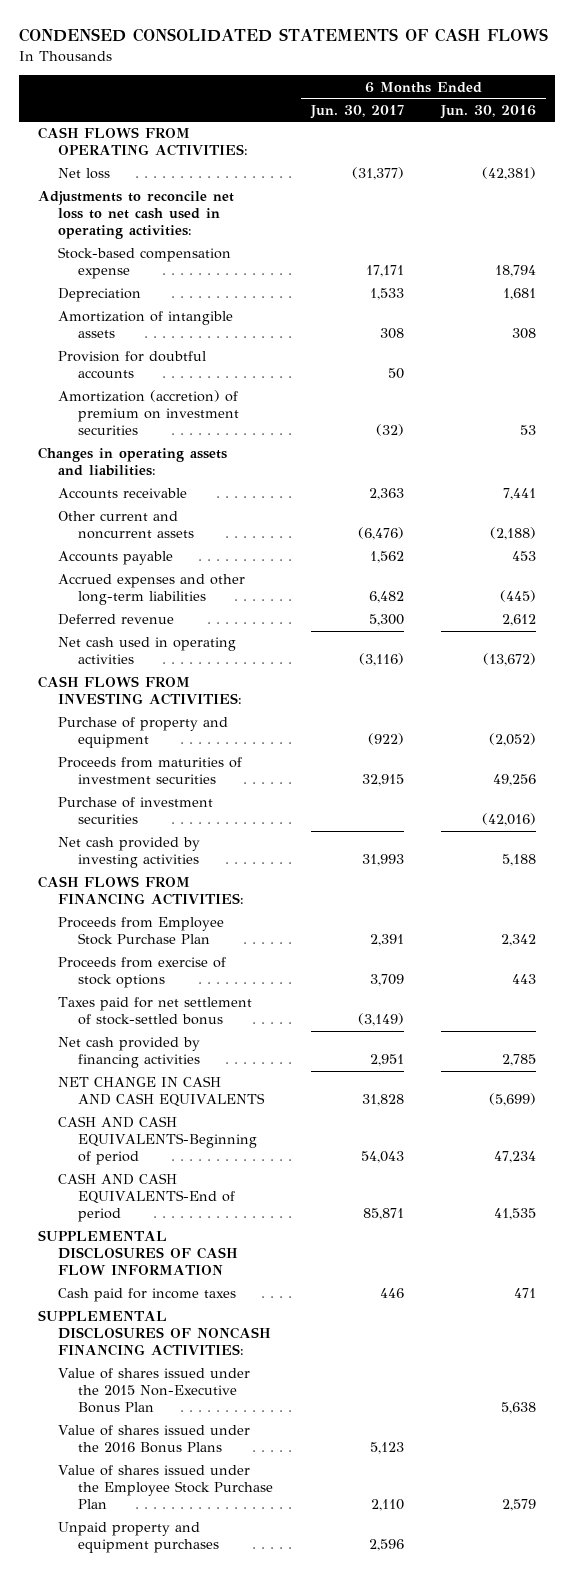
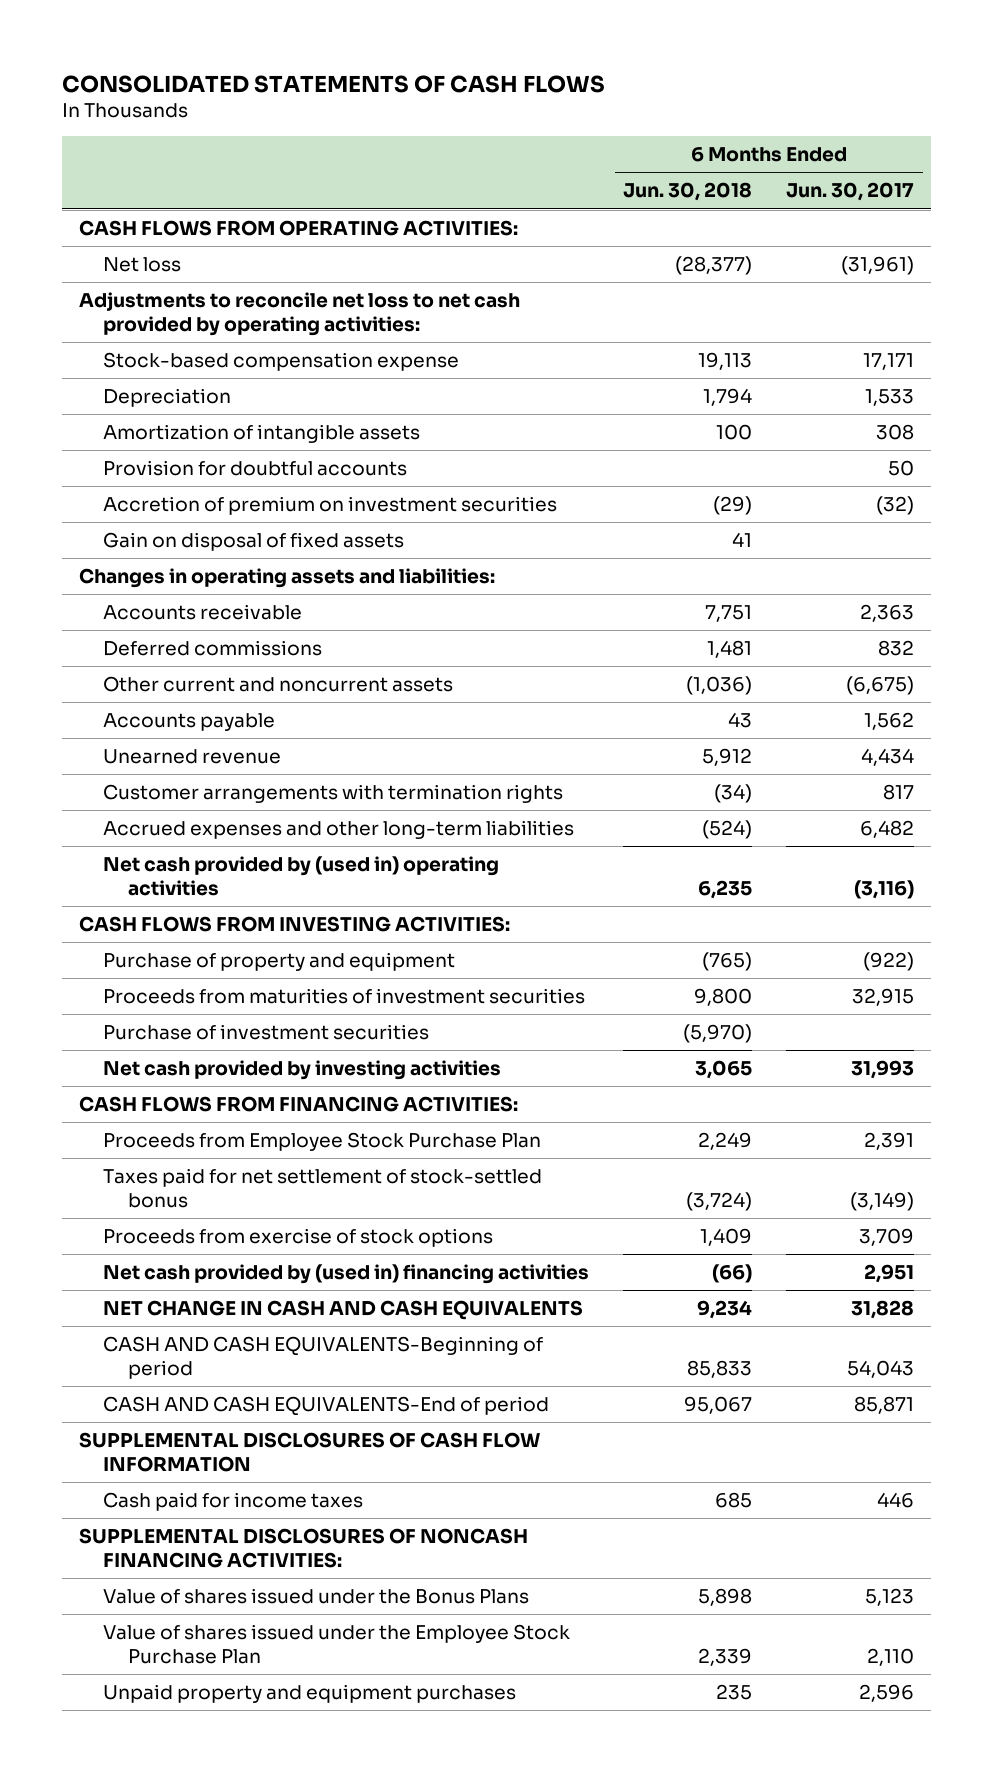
- CONDENSED CONSOLIDATED STATEMENTS OF CASH FLOWS
+ CONSOLIDATED STATEMENTS OF CASH FLOWS
- | 6 Months Ended Jun. 30, 2017 | 6 Months Ended Jun. 30, 2016
+ | 6 Months Ended Jun. 30, 2018 | 6 Months Ended Jun. 30, 2017
- Net loss | (31,377) | (42,381)
- Adjustments to reconcile net loss to net cash used in operating activities:
+ Net loss | (28,377) | (31,961)
+ Adjustments to reconcile net loss to net cash provided by operating activities:
- Amortization (accretion) of premium on investment securities | (32) | 53
+ Accretion of premium on investment securities | (29) | (32)
+ Gain on disposal of fixed assets | 41 |
- Other current and noncurrent assets | (6,476) | (2,188)
+ Deferred commissions | 1,481 | 832
+ Other current and noncurrent assets | (1,036) | (6,675)
+ Unearned revenue | 5,912 | 4,434
+ Customer arrangements with termination rights | (34) | 817
- Deferred revenue | 5,300 | 2,612
- Net cash used in operating activities | (3,116) | (13,672)
+ Net cash provided by (used in) operating activities | 6,235 | (3,116)
- Net cash provided by financing activities | 2,951 | 2,785
moved down: Proceeds from exercise of stock options | 1,409 | 3,709
+ Net cash provided by (used in) financing activities | (66) | 2,951
- Value of shares issued under the 2015 Non-Executive Bonus Plan | | 5,638
- Value of shares issued under the 2016 Bonus Plans | 5,123 |
+ Value of shares issued under the Bonus Plans | 5,898 | 5,123

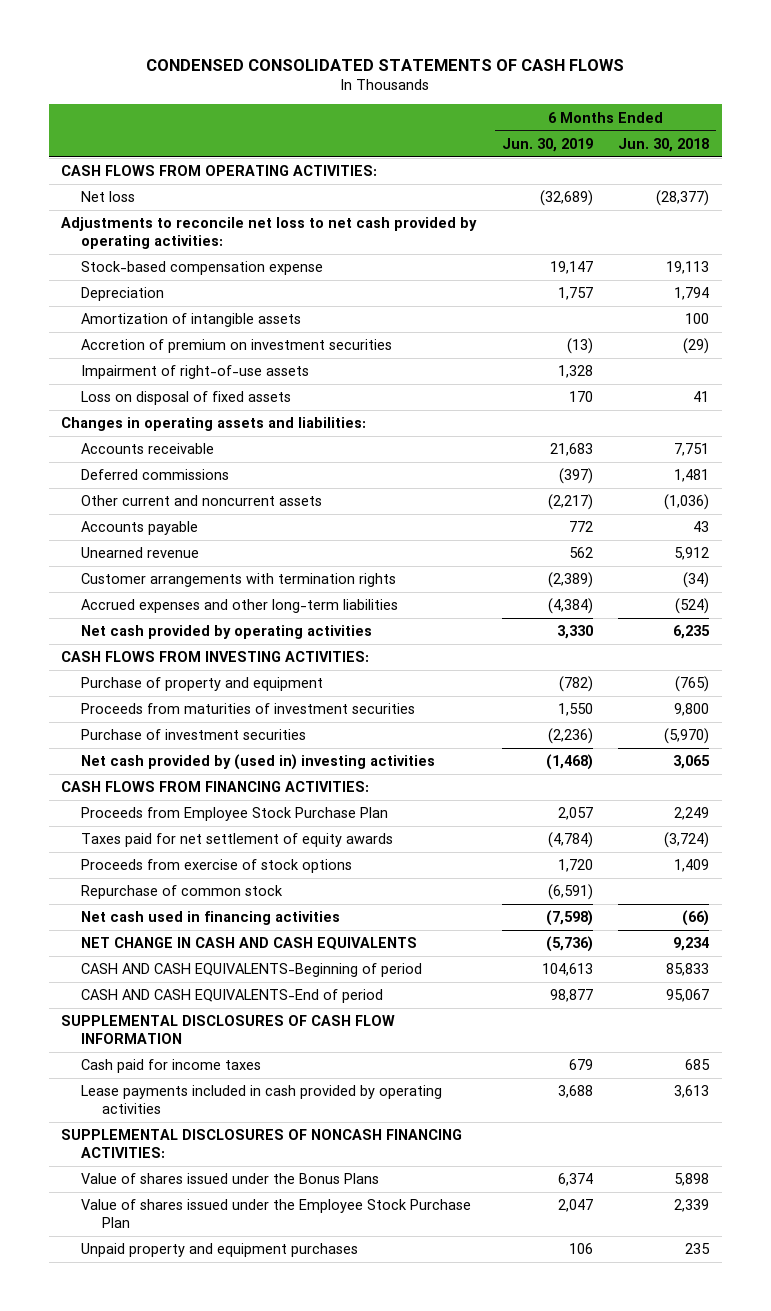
- CONSOLIDATED STATEMENTS OF CASH FLOWS
+ CONDENSED CONSOLIDATED STATEMENTS OF CASH FLOWS
- | 6 Months Ended Jun. 30, 2018 | 6 Months Ended Jun. 30, 2017
+ | 6 Months Ended Jun. 30, 2019 | 6 Months Ended Jun. 30, 2018
- Provision for doubtful accounts | | 50
- Gain on disposal of fixed assets | 41 |
+ Impairment of right-of-use assets | 1,328 |
+ Loss on disposal of fixed assets | 170 | 41
- Net cash provided by (used in) operating activities | 6,235 | (3,116)
+ Net cash provided by operating activities | 3,330 | 6,235
- Net cash provided by investing activities | 3,065 | 31,993
+ Net cash provided by (used in) investing activities | (1,468) | 3,065
- Taxes paid for net settlement of stock-settled bonus | (3,724) | (3,149)
+ Taxes paid for net settlement of equity awards | (4,784) | (3,724)
- Net cash provided by (used in) financing activities | (66) | 2,951
+ Repurchase of common stock | (6,591) |
+ Net cash used in financing activities | (7,598) | (66)
+ Lease payments included in cash provided by operating activities | 3,688 | 3,613

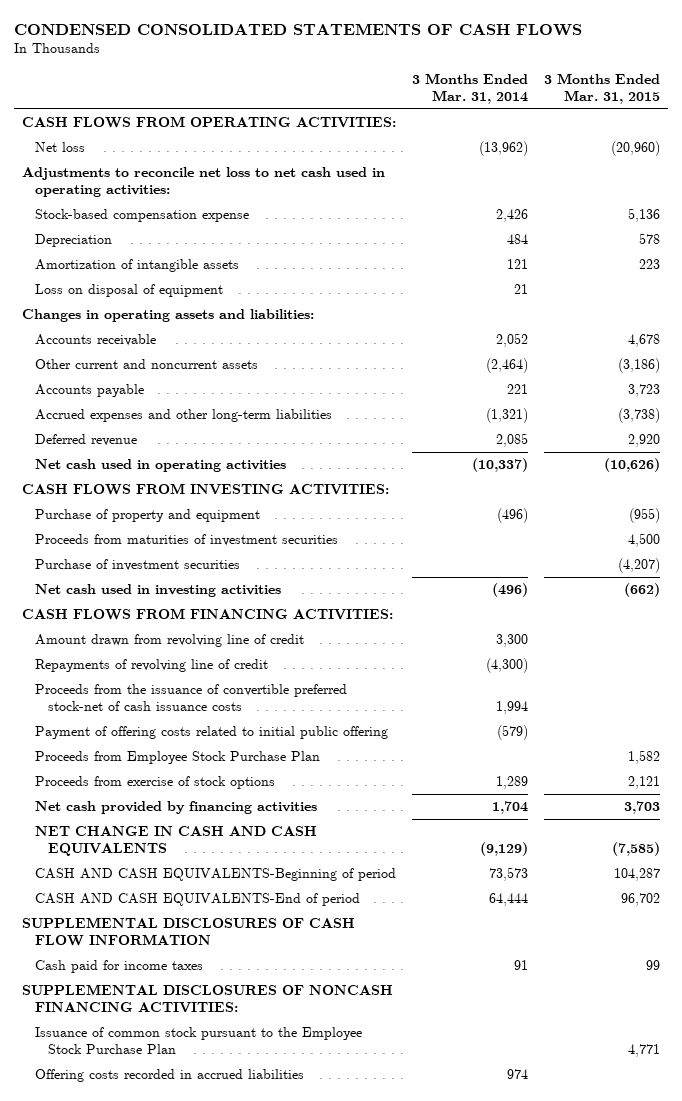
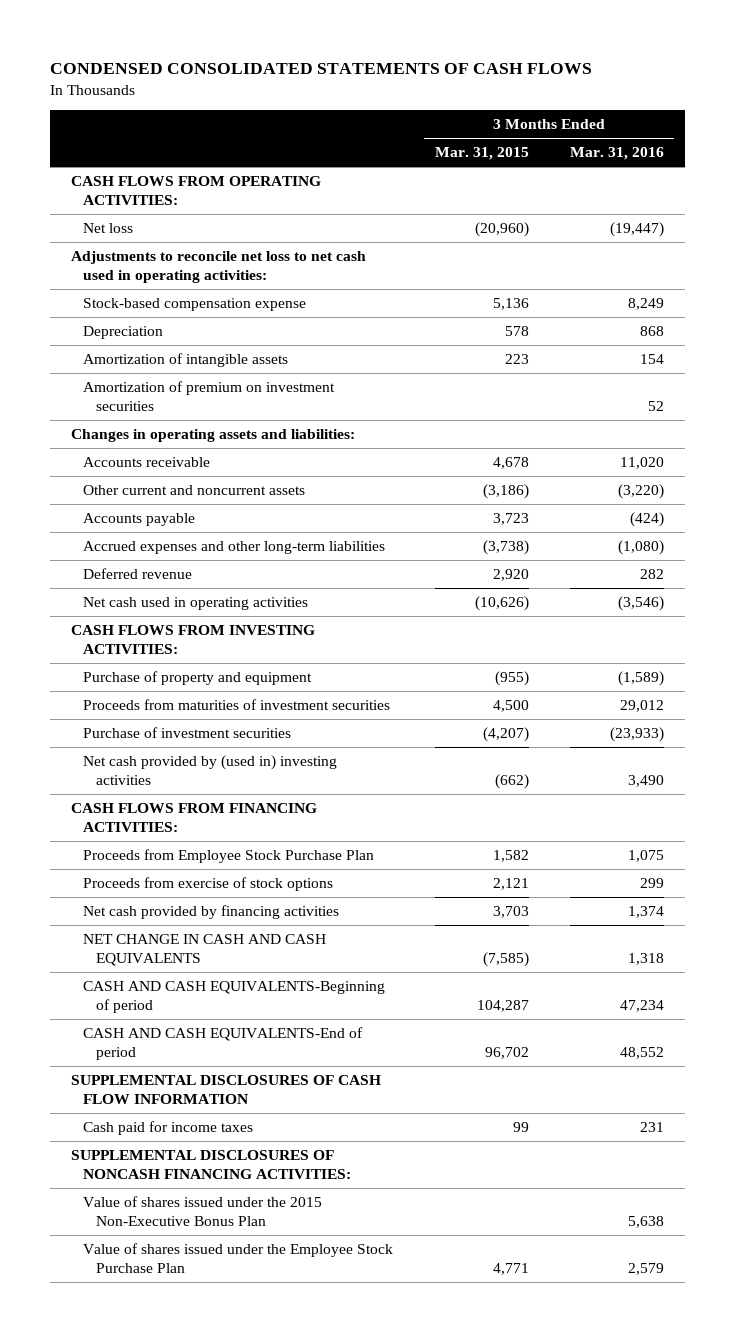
- | 3 Months Ended Mar. 31, 2014 | 3 Months Ended Mar. 31, 2015
+ | 3 Months Ended Mar. 31, 2015 | 3 Months Ended Mar. 31, 2016
- Loss on disposal of equipment | 21 |
+ Amortization of premium on investment securities | | 52
- Net cash used in investing activities | (496) | (662)
+ Net cash provided by (used in) investing activities | (662) | 3,490
- Amount drawn from revolving line of credit | 3,300 |
- Repayments of revolving line of credit | (4,300) |
- Proceeds from the issuance of convertible preferred stock-net of cash issuance costs | 1,994 |
- Payment of offering costs related to initial public offering | (579) |
- Issuance of common stock pursuant to the Employee Stock Purchase Plan | | 4,771
- Offering costs recorded in accrued liabilities | 974 |
+ Value of shares issued under the 2015 Non-Executive Bonus Plan | | 5,638
+ Value of shares issued under the Employee Stock Purchase Plan | 4,771 | 2,579

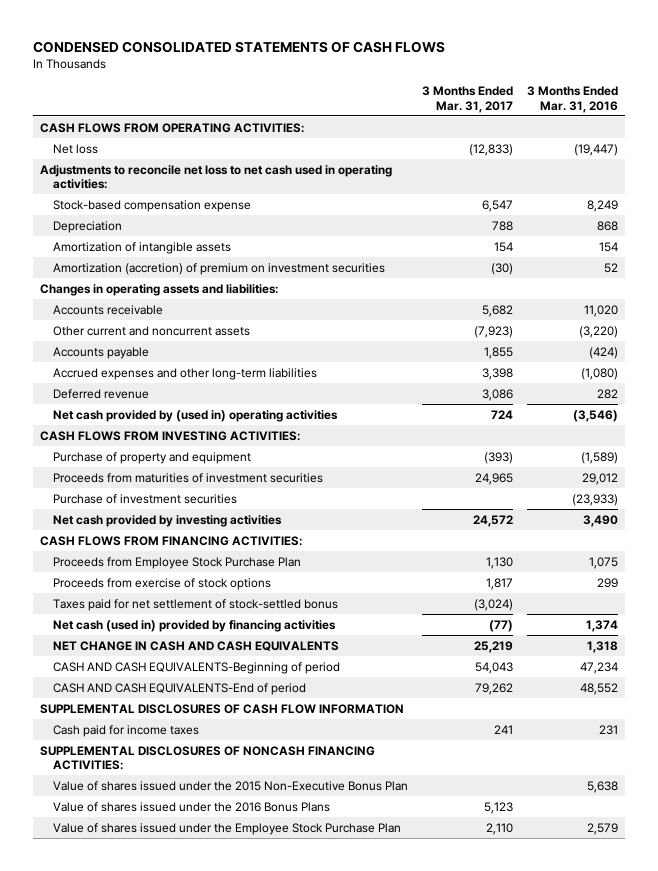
- | 3 Months Ended Mar. 31, 2015 | 3 Months Ended Mar. 31, 2016
+ | 3 Months Ended Mar. 31, 2017 | 3 Months Ended Mar. 31, 2016
- Amortization of premium on investment securities | | 52
+ Amortization (accretion) of premium on investment securities | (30) | 52
- Net cash used in operating activities | (10,626) | (3,546)
+ Net cash provided by (used in) operating activities | 724 | (3,546)
- Net cash provided by (used in) investing activities | (662) | 3,490
+ Net cash provided by investing activities | 24,572 | 3,490
- Net cash provided by financing activities | 3,703 | 1,374
+ Taxes paid for net settlement of stock-settled bonus | (3,024) |
+ Net cash (used in) provided by financing activities | (77) | 1,374
+ Value of shares issued under the 2016 Bonus Plans | 5,123 |

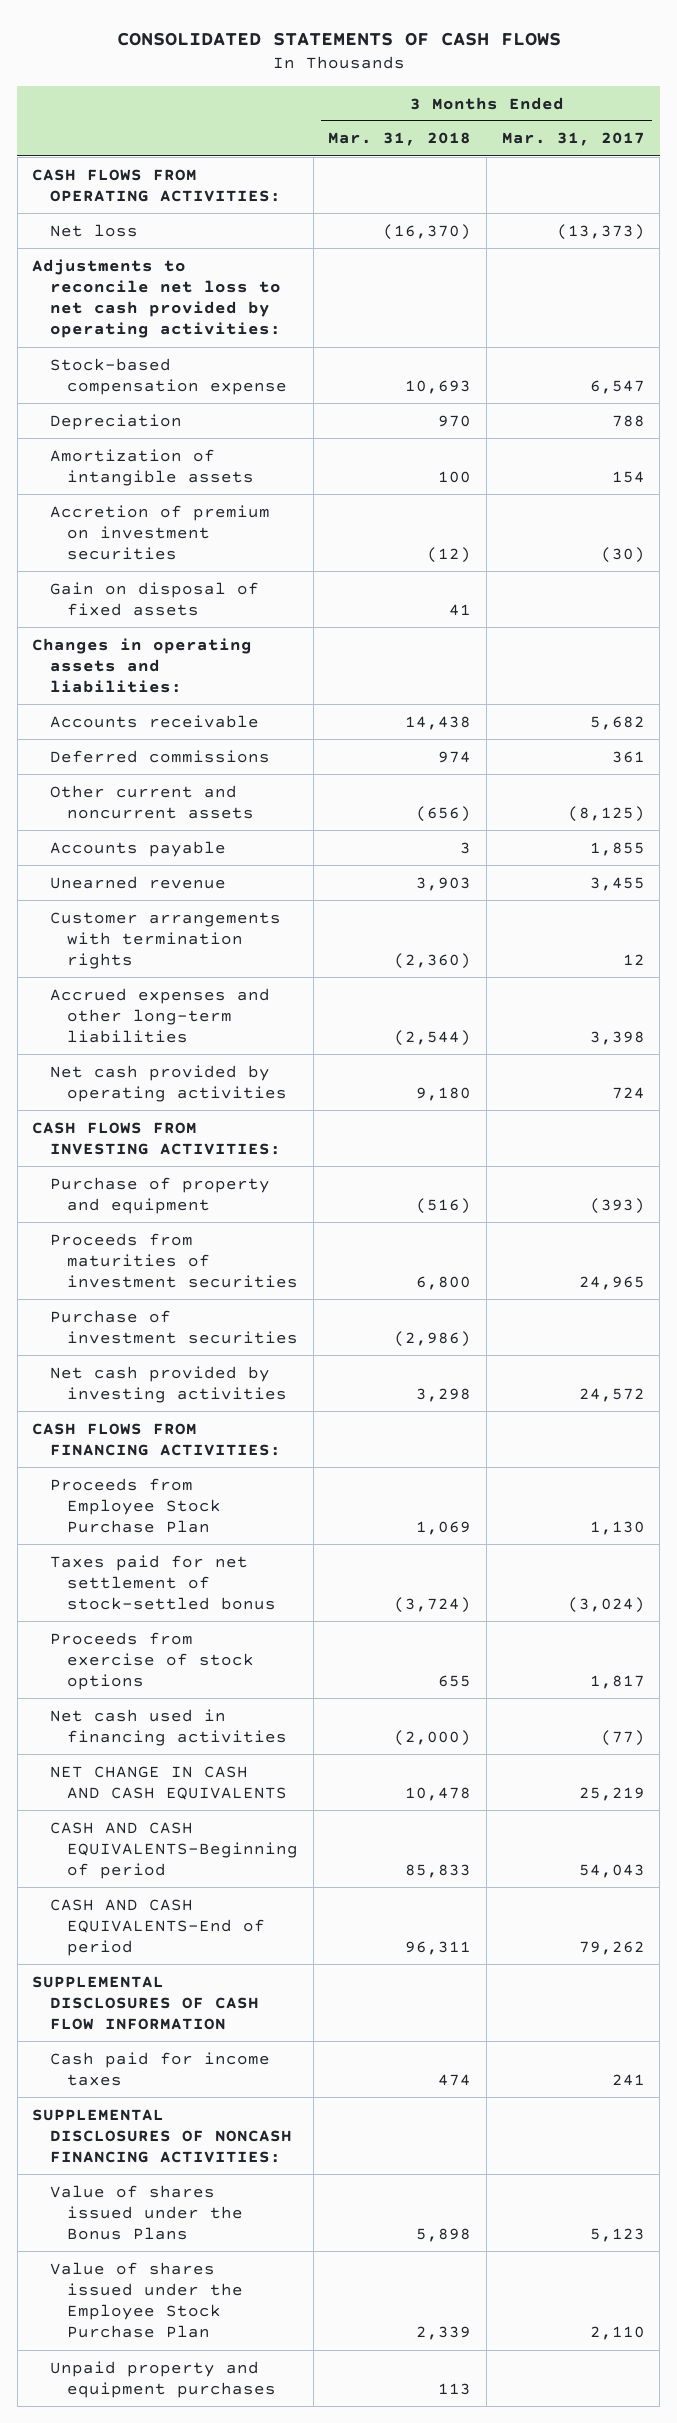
- CONDENSED CONSOLIDATED STATEMENTS OF CASH FLOWS
+ CONSOLIDATED STATEMENTS OF CASH FLOWS
- | 3 Months Ended Mar. 31, 2017 | 3 Months Ended Mar. 31, 2016
+ | 3 Months Ended Mar. 31, 2018 | 3 Months Ended Mar. 31, 2017
- Net loss | (12,833) | (19,447)
- Adjustments to reconcile net loss to net cash used in operating activities:
+ Net loss | (16,370) | (13,373)
+ Adjustments to reconcile net loss to net cash provided by operating activities:
- Amortization (accretion) of premium on investment securities | (30) | 52
+ Accretion of premium on investment securities | (12) | (30)
+ Gain on disposal of fixed assets | 41 |
- Other current and noncurrent assets | (7,923) | (3,220)
+ Deferred commissions | 974 | 361
+ Other current and noncurrent assets | (656) | (8,125)
+ Unearned revenue | 3,903 | 3,455
+ Customer arrangements with termination rights | (2,360) | 12
- Deferred revenue | 3,086 | 282
- Net cash provided by (used in) operating activities | 724 | (3,546)
+ Net cash provided by operating activities | 9,180 | 724
- Net cash (used in) provided by financing activities | (77) | 1,374
moved down: Proceeds from exercise of stock options | 655 | 1,817
+ Net cash used in financing activities | (2,000) | (77)
- Value of shares issued under the 2015 Non-Executive Bonus Plan | | 5,638
- Value of shares issued under the 2016 Bonus Plans | 5,123 |
+ Value of shares issued under the Bonus Plans | 5,898 | 5,123
+ Unpaid property and equipment purchases | 113 |

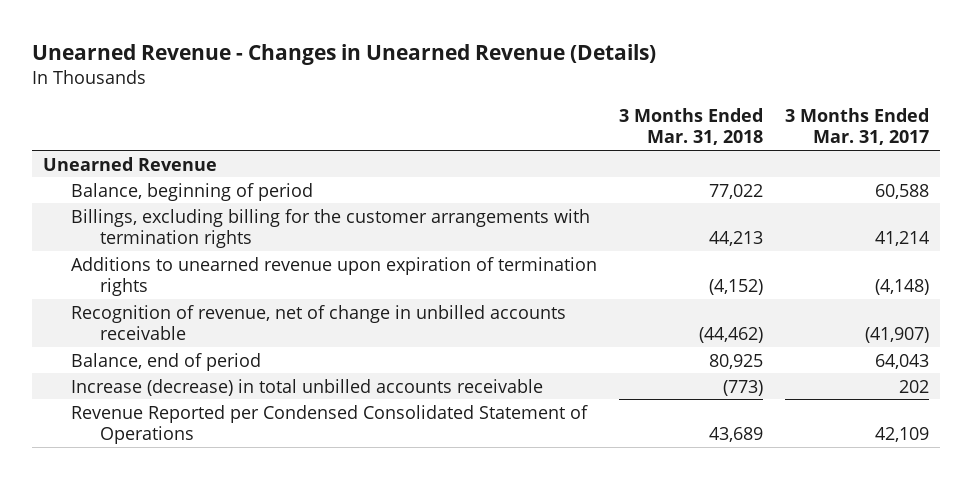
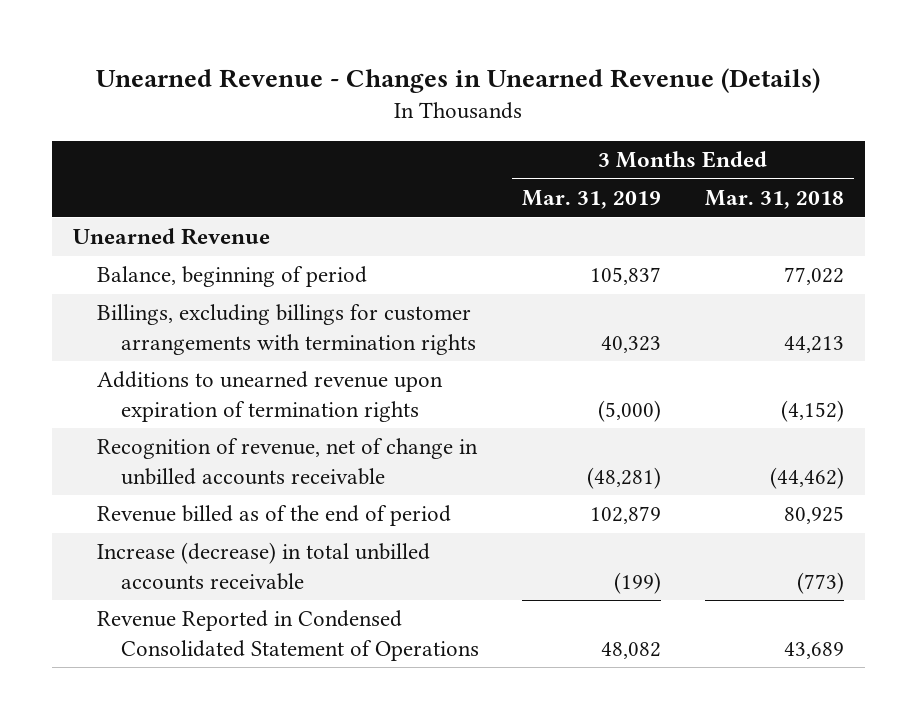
- | 3 Months Ended Mar. 31, 2018 | 3 Months Ended Mar. 31, 2017
+ | 3 Months Ended Mar. 31, 2019 | 3 Months Ended Mar. 31, 2018
- Billings, excluding billing for the customer arrangements with termination rights | 44,213 | 41,214
+ Billings, excluding billings for customer arrangements with termination rights | 40,323 | 44,213
- Balance, end of period | 80,925 | 64,043
+ Revenue billed as of the end of period | 102,879 | 80,925
- Revenue Reported per Condensed Consolidated Statement of Operations | 43,689 | 42,109
+ Revenue Reported in Condensed Consolidated Statement of Operations | 48,082 | 43,689

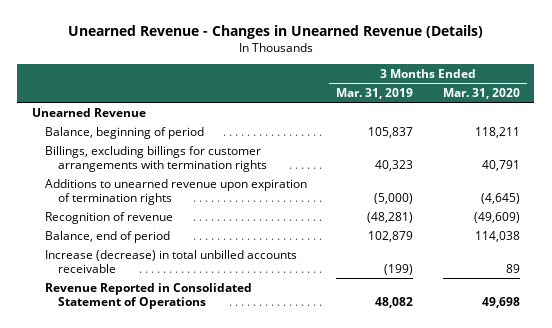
- | 3 Months Ended Mar. 31, 2019 | 3 Months Ended Mar. 31, 2018
+ | 3 Months Ended Mar. 31, 2019 | 3 Months Ended Mar. 31, 2020
- Recognition of revenue, net of change in unbilled accounts receivable | (48,281) | (44,462)
- Revenue billed as of the end of period | 102,879 | 80,925
+ Recognition of revenue | (48,281) | (49,609)
+ Balance, end of period | 102,879 | 114,038
- Revenue Reported in Condensed Consolidated Statement of Operations | 48,082 | 43,689
+ Revenue Reported in Consolidated Statement of Operations | 48,082 | 49,698

